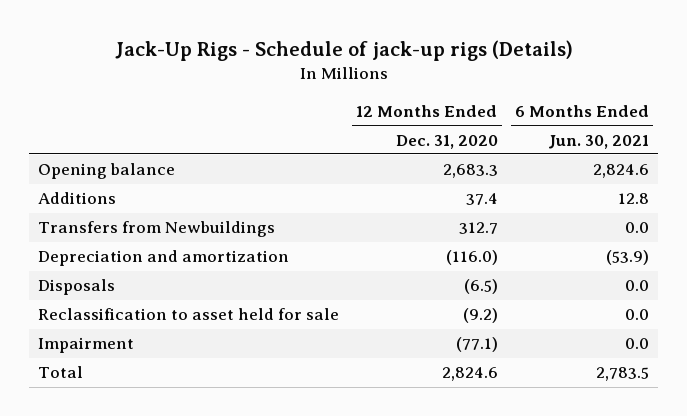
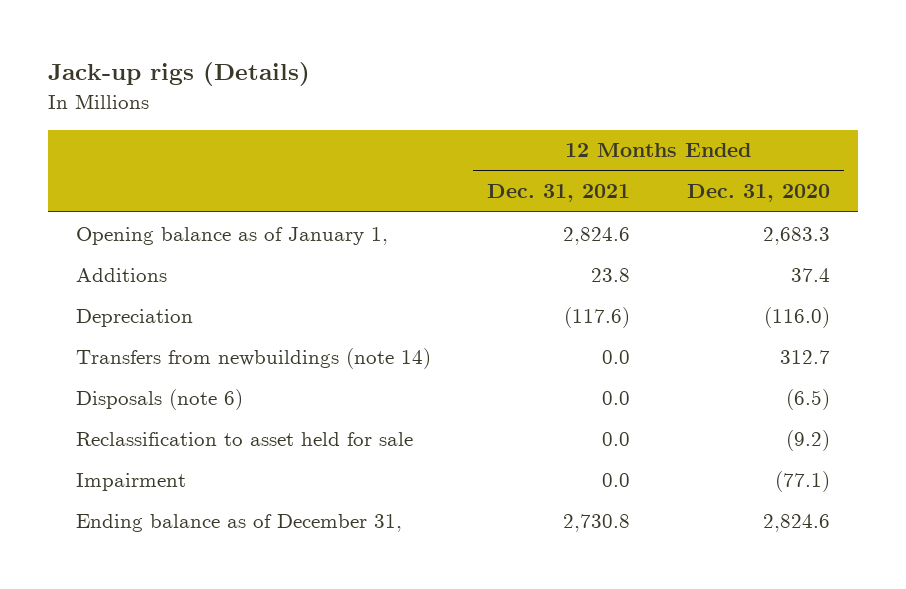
- Jack-Up Rigs - Schedule of jack-up rigs (Details)
+ Jack-up rigs (Details)
- | 12 Months Ended Dec. 31, 2020 | 6 Months Ended Jun. 30, 2021
+ | 12 Months Ended Dec. 31, 2021 | 12 Months Ended Dec. 31, 2020
- Opening balance | 2,683.3 | 2,824.6
+ Opening balance as of January 1, | 2,824.6 | 2,683.3
- Transfers from Newbuildings | 312.7 | 0.0
- Depreciation and amortization | (116.0) | (53.9)
- Disposals | (6.5) | 0.0
+ Depreciation | (117.6) | (116.0)
+ Transfers from newbuildings (note 14) | 0.0 | 312.7
+ Disposals (note 6) | 0.0 | (6.5)
- Total | 2,824.6 | 2,783.5
+ Ending balance as of December 31, | 2,730.8 | 2,824.6

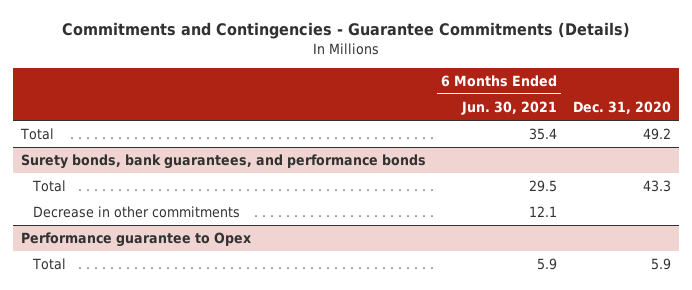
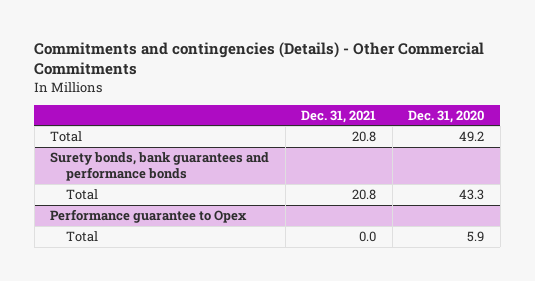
- Commitments and Contingencies - Guarantee Commitments (Details)
+ Commitments and contingencies (Details) - Other Commercial Commitments
- | 6 Months Ended Jun. 30, 2021 | Dec. 31, 2020
+ | Dec. 31, 2021 | Dec. 31, 2020
- Surety bonds, bank guarantees, and performance bonds
+ Surety bonds, bank guarantees and performance bonds
- Decrease in other commitments | 12.1 |

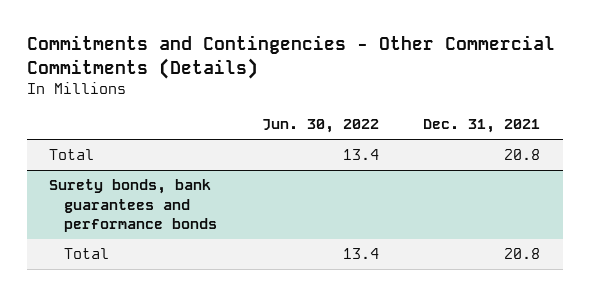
- Commitments and contingencies (Details) - Other Commercial Commitments
+ Commitments and Contingencies - Other Commercial Commitments (Details)
- | Dec. 31, 2021 | Dec. 31, 2020
+ | Jun. 30, 2022 | Dec. 31, 2021
- Performance guarantee to Opex
- Total | 0.0 | 5.9

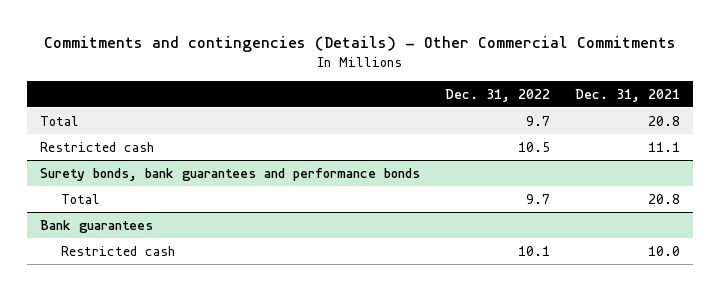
- Commitments and Contingencies - Other Commercial Commitments (Details)
+ Commitments and contingencies (Details) - Other Commercial Commitments
- | Jun. 30, 2022 | Dec. 31, 2021
+ | Dec. 31, 2022 | Dec. 31, 2021
+ Restricted cash | 10.5 | 11.1
+ Bank guarantees
+ Restricted cash | 10.1 | 10.0

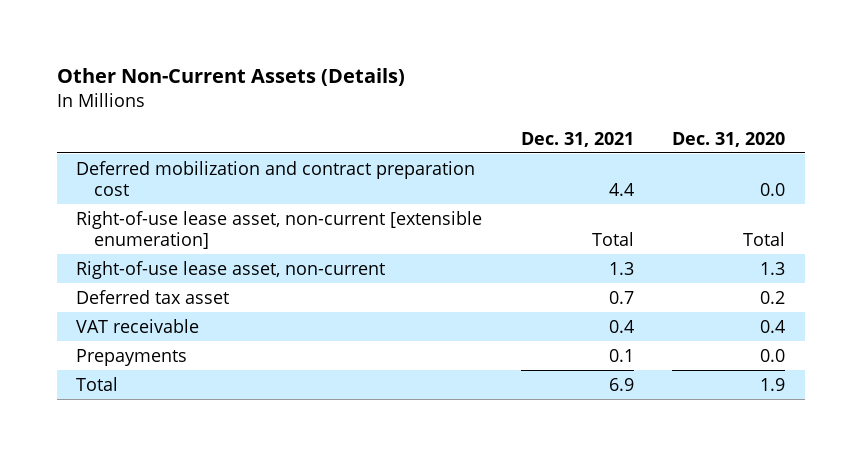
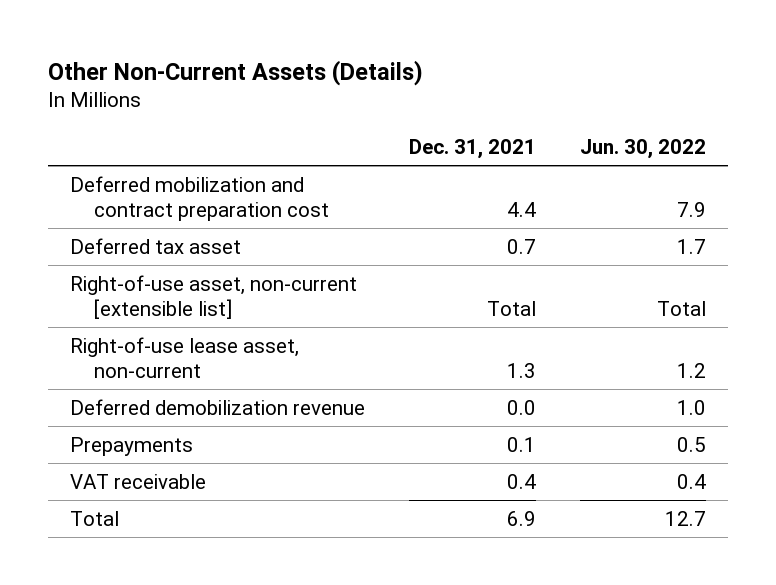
- | Dec. 31, 2021 | Dec. 31, 2020
+ | Dec. 31, 2021 | Jun. 30, 2022
- Right-of-use lease asset, non-current [extensible enumeration] | Total | Total
+ Right-of-use asset, non-current [extensible list] | Total | Total
moved down: Right-of-use lease asset, non-current | 1.3 | 1.2
+ Deferred demobilization revenue | 0.0 | 1.0
moved down: VAT receivable | 0.4 | 0.4

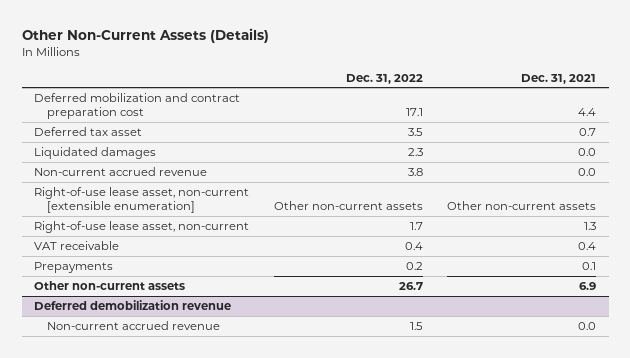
- | Dec. 31, 2021 | Jun. 30, 2022
+ | Dec. 31, 2022 | Dec. 31, 2021
- Right-of-use asset, non-current [extensible list] | Total | Total
+ Liquidated damages | 2.3 | 0.0
+ Non-current accrued revenue | 3.8 | 0.0
+ Right-of-use lease asset, non-current [extensible enumeration] | Other non-current assets | Other non-current assets
- Deferred demobilization revenue | 0.0 | 1.0
- Total | 6.9 | 12.7
moved down: Prepayments | 0.2 | 0.1
+ Other non-current assets | 26.7 | 6.9
+ Deferred demobilization revenue
+ Non-current accrued revenue | 1.5 | 0.0

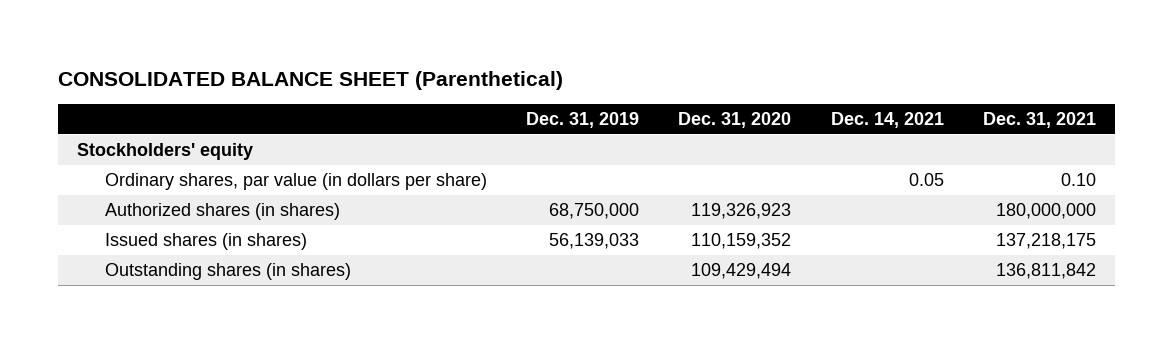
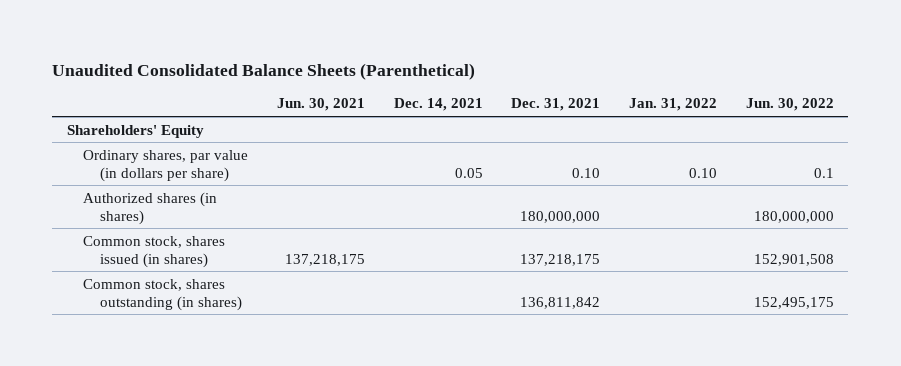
- CONSOLIDATED BALANCE SHEET (Parenthetical)
+ Unaudited Consolidated Balance Sheets (Parenthetical)
- | Dec. 31, 2019 | Dec. 31, 2020 | Dec. 14, 2021 | Dec. 31, 2021
+ | Jun. 30, 2021 | Dec. 14, 2021 | Dec. 31, 2021 | Jan. 31, 2022 | Jun. 30, 2022
- Stockholders' equity
+ Shareholders' Equity
- Issued shares (in shares) | 56,139,033 | 110,159,352 | | 137,218,175
- Outstanding shares (in shares) | | 109,429,494 | | 136,811,842
+ Common stock, shares issued (in shares) | 137,218,175 | | 137,218,175 | | 152,901,508
+ Common stock, shares outstanding (in shares) | | | 136,811,842 | | 152,495,175

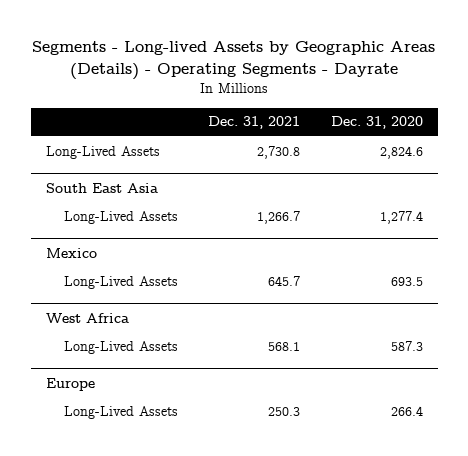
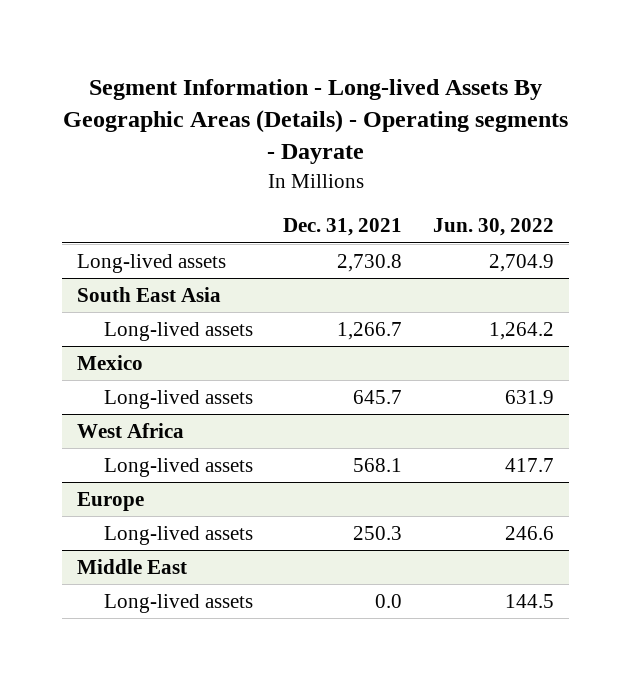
- Segments - Long-lived Assets by Geographic Areas (Details) - Operating Segments - Dayrate
+ Segment Information - Long-lived Assets By Geographic Areas (Details) - Operating segments - Dayrate
- | Dec. 31, 2021 | Dec. 31, 2020
+ | Dec. 31, 2021 | Jun. 30, 2022
- Long-Lived Assets | 2,730.8 | 2,824.6
+ Long-lived assets | 2,730.8 | 2,704.9
@ South East Asia
- Long-Lived Assets | 1,266.7 | 1,277.4
+ Long-lived assets | 1,266.7 | 1,264.2
@ Mexico
- Long-Lived Assets | 645.7 | 693.5
+ Long-lived assets | 645.7 | 631.9
@ West Africa
- Long-Lived Assets | 568.1 | 587.3
+ Long-lived assets | 568.1 | 417.7
@ Europe
- Long-Lived Assets | 250.3 | 266.4
+ Long-lived assets | 250.3 | 246.6
+ Middle East
+ Long-lived assets | 0.0 | 144.5

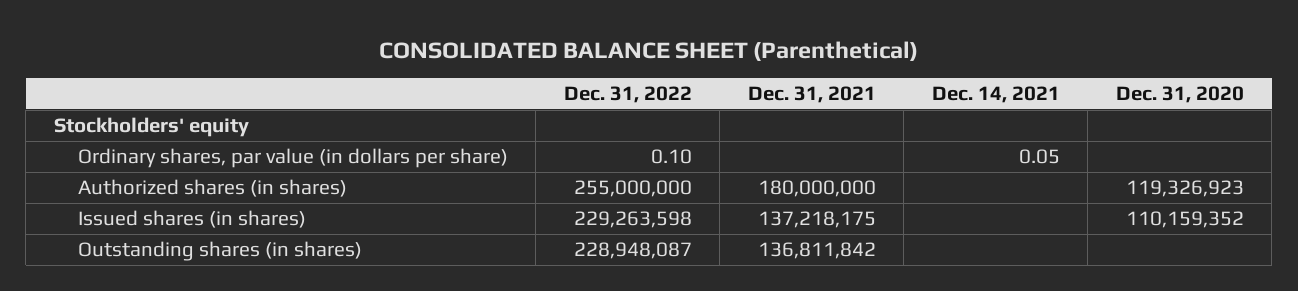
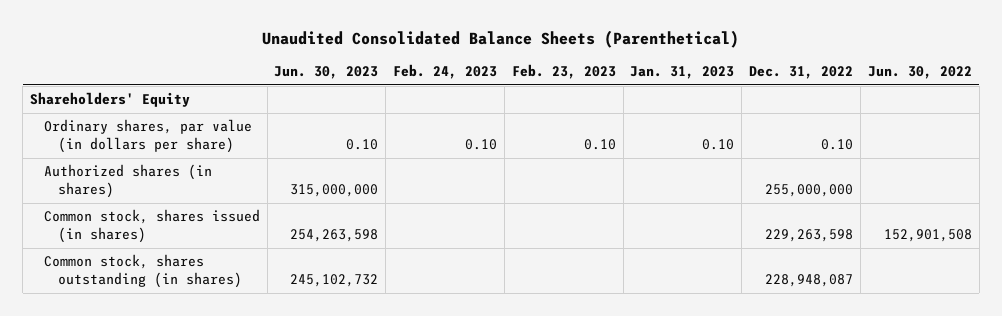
- CONSOLIDATED BALANCE SHEET (Parenthetical)
+ Unaudited Consolidated Balance Sheets (Parenthetical)
- | Dec. 31, 2022 | Dec. 31, 2021 | Dec. 14, 2021 | Dec. 31, 2020
+ | Jun. 30, 2023 | Feb. 24, 2023 | Feb. 23, 2023 | Jan. 31, 2023 | Dec. 31, 2022 | Jun. 30, 2022
- Stockholders' equity
+ Shareholders' Equity
- Issued shares (in shares) | 229,263,598 | 137,218,175 | | 110,159,352
- Outstanding shares (in shares) | 228,948,087 | 136,811,842 | |
+ Common stock, shares issued (in shares) | 254,263,598 | | | | 229,263,598 | 152,901,508
+ Common stock, shares outstanding (in shares) | 245,102,732 | | | | 228,948,087 |

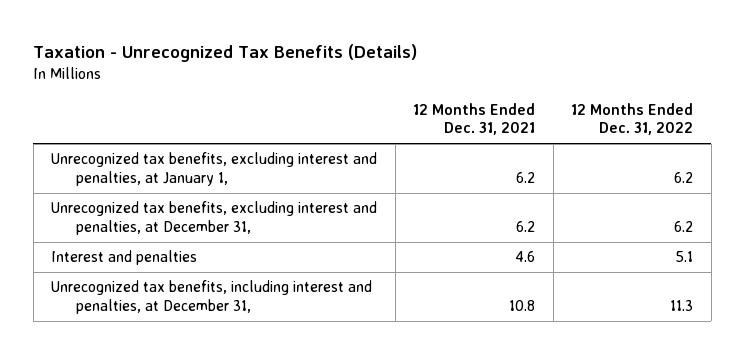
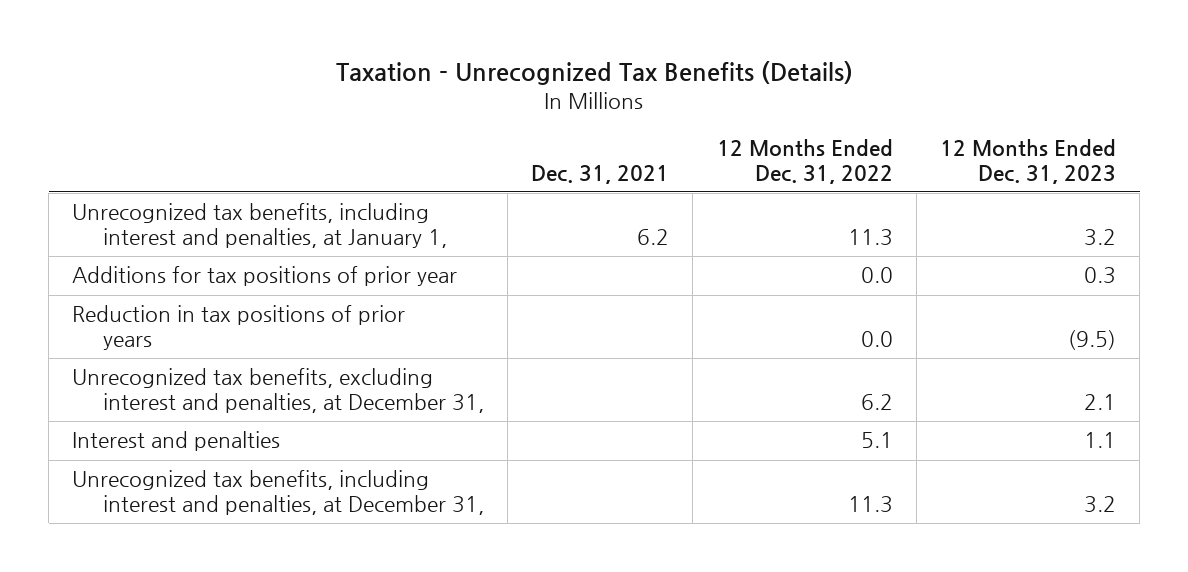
- | 12 Months Ended Dec. 31, 2021 | 12 Months Ended Dec. 31, 2022
+ | Dec. 31, 2021 | 12 Months Ended Dec. 31, 2022 | 12 Months Ended Dec. 31, 2023
- Unrecognized tax benefits, excluding interest and penalties, at January 1, | 6.2 | 6.2
+ Unrecognized tax benefits, including interest and penalties, at January 1, | 6.2 | 11.3 | 3.2
+ Additions for tax positions of prior year | | 0.0 | 0.3
+ Reduction in tax positions of prior years | | 0.0 | (9.5)

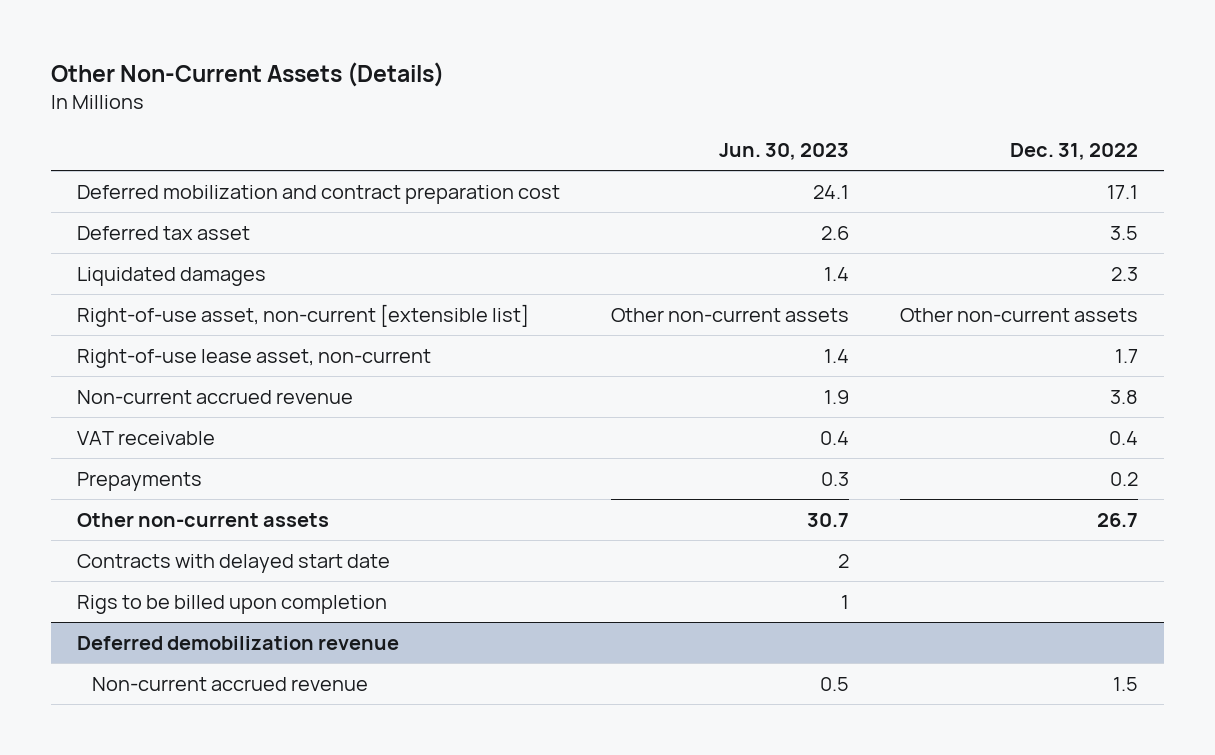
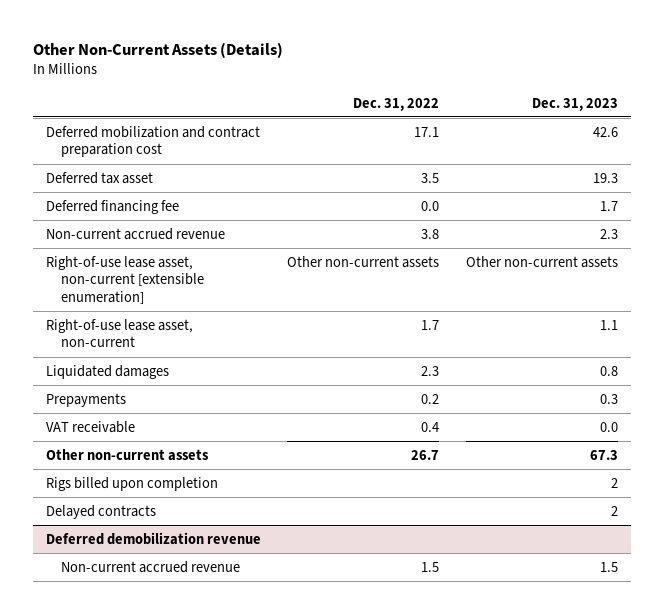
- | Jun. 30, 2023 | Dec. 31, 2022
+ | Dec. 31, 2022 | Dec. 31, 2023
- Right-of-use asset, non-current [extensible list] | Other non-current assets | Other non-current assets
+ Deferred financing fee | 0.0 | 1.7
+ Right-of-use lease asset, non-current [extensible enumeration] | Other non-current assets | Other non-current assets
moved down: Right-of-use lease asset, non-current | 1.7 | 1.1
moved down: Liquidated damages | 2.3 | 0.8
moved down: VAT receivable | 0.4 | 0.0
- Contracts with delayed start date | 2 |
- Rigs to be billed upon completion | 1 |
+ Rigs billed upon completion | | 2
+ Delayed contracts | | 2

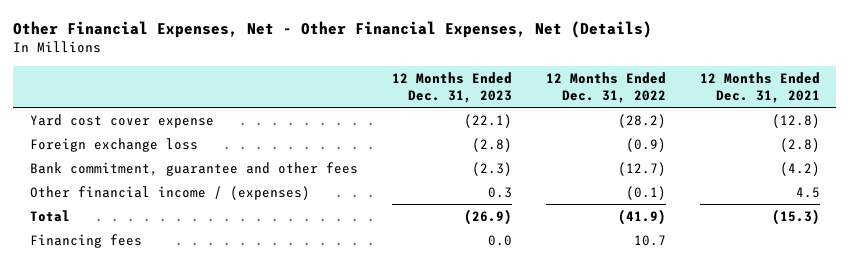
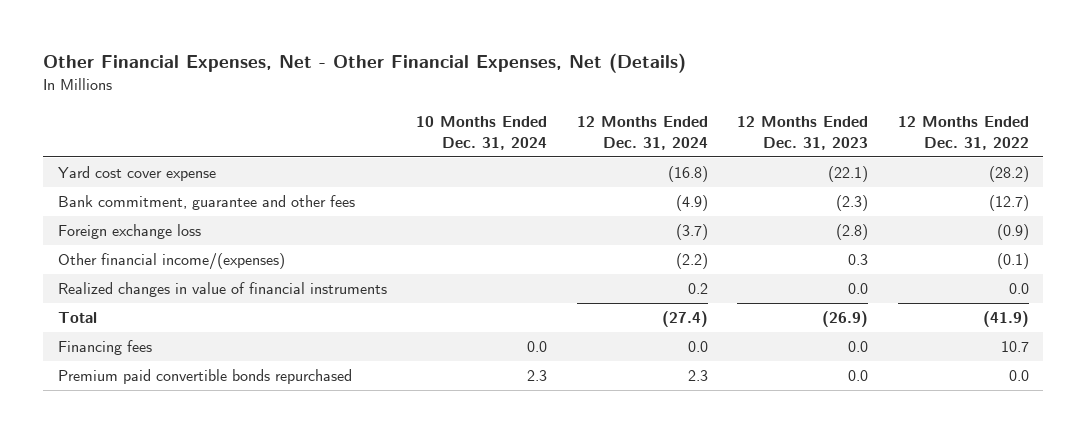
- | 12 Months Ended Dec. 31, 2023 | 12 Months Ended Dec. 31, 2022 | 12 Months Ended Dec. 31, 2021
+ | 10 Months Ended Dec. 31, 2024 | 12 Months Ended Dec. 31, 2024 | 12 Months Ended Dec. 31, 2023 | 12 Months Ended Dec. 31, 2022
- Other financial income / (expenses) | 0.3 | (0.1) | 4.5
moved down: Foreign exchange loss | | (3.7) | (2.8) | (0.9)
+ Other financial income/(expenses) | | (2.2) | 0.3 | (0.1)
+ Realized changes in value of financial instruments | | 0.2 | 0.0 | 0.0
+ Premium paid convertible bonds repurchased | 2.3 | 2.3 | 0.0 | 0.0

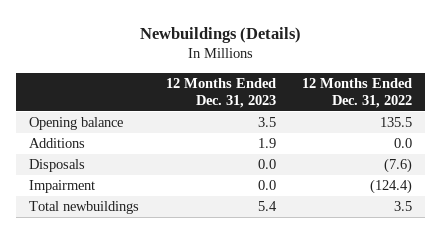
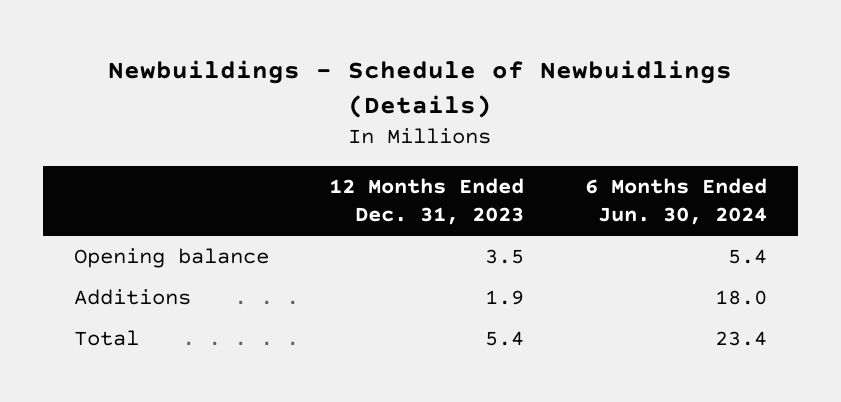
- Newbuildings (Details)
+ Newbuildings - Schedule of Newbuidlings (Details)
- | 12 Months Ended Dec. 31, 2023 | 12 Months Ended Dec. 31, 2022
+ | 12 Months Ended Dec. 31, 2023 | 6 Months Ended Jun. 30, 2024
- Disposals | 0.0 | (7.6)
- Impairment | 0.0 | (124.4)
- Total newbuildings | 5.4 | 3.5
+ Total | 5.4 | 23.4

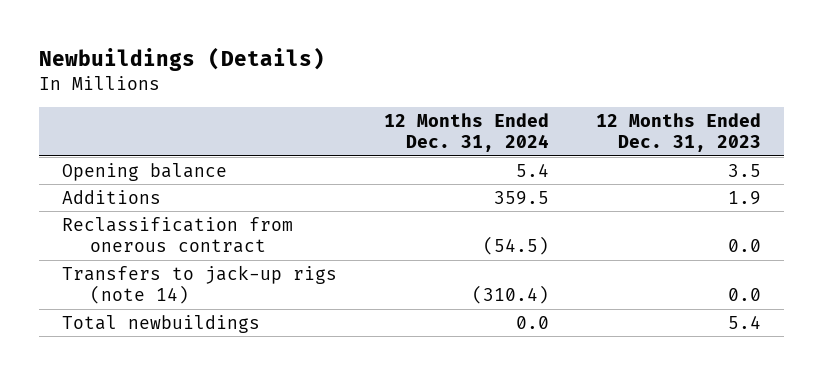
- Newbuildings - Schedule of Newbuidlings (Details)
+ Newbuildings (Details)
- | 12 Months Ended Dec. 31, 2023 | 6 Months Ended Jun. 30, 2024
+ | 12 Months Ended Dec. 31, 2024 | 12 Months Ended Dec. 31, 2023
- Total | 5.4 | 23.4
+ Reclassification from onerous contract | (54.5) | 0.0
+ Transfers to jack-up rigs (note 14) | (310.4) | 0.0
+ Total newbuildings | 0.0 | 5.4

